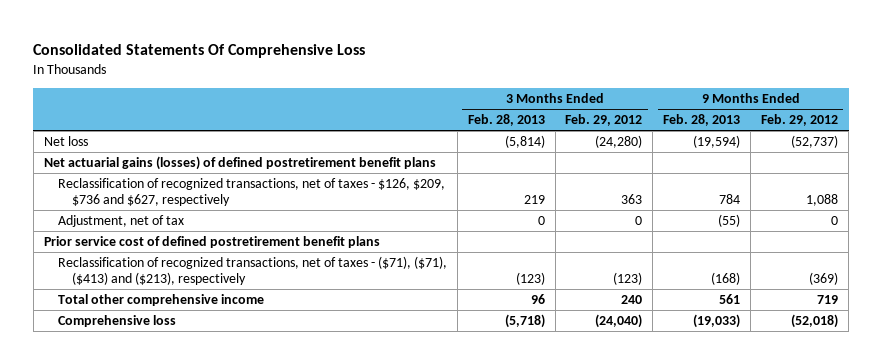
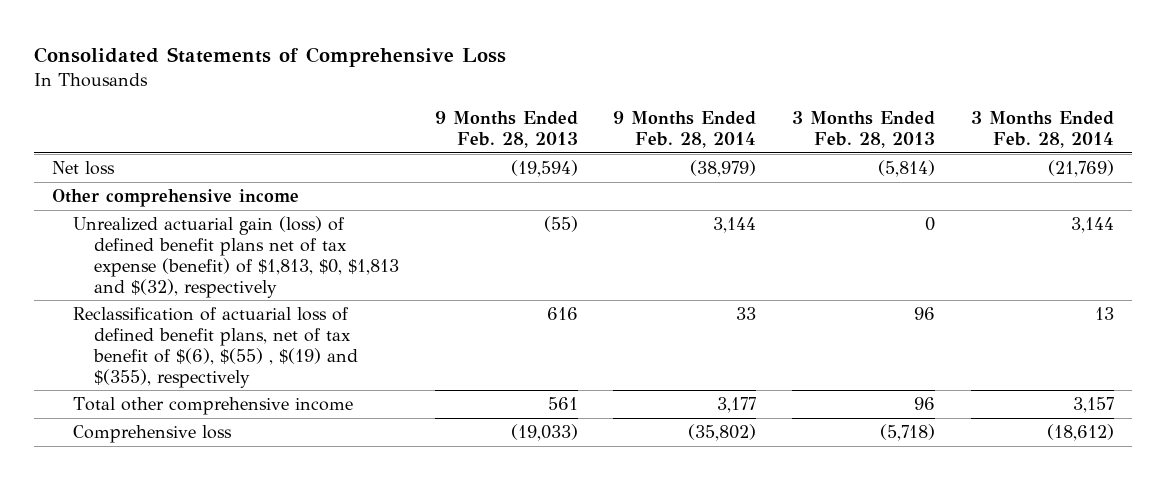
- Consolidated Statements Of Comprehensive Loss
+ Consolidated Statements of Comprehensive Loss
- | 3 Months Ended Feb. 28, 2013 | 3 Months Ended Feb. 29, 2012 | 9 Months Ended Feb. 28, 2013 | 9 Months Ended Feb. 29, 2012
+ | 9 Months Ended Feb. 28, 2013 | 9 Months Ended Feb. 28, 2014 | 3 Months Ended Feb. 28, 2013 | 3 Months Ended Feb. 28, 2014
- Net actuarial gains (losses) of defined postretirement benefit plans
- Reclassification of recognized transactions, net of taxes - $126, $209, $736 and $627, respectively | 219 | 363 | 784 | 1,088
- Adjustment, net of tax | 0 | 0 | (55) | 0
- Prior service cost of defined postretirement benefit plans
- Reclassification of recognized transactions, net of taxes - ($71), ($71), ($413) and ($213), respectively | (123) | (123) | (168) | (369)
+ Other comprehensive income
+ Unrealized actuarial gain (loss) of defined benefit plans net of tax expense (benefit) of $1,813, $0, $1,813 and $(32), respectively | (55) | 3,144 | 0 | 3,144
+ Reclassification of actuarial loss of defined benefit plans, net of tax benefit of $(6), $(55) , $(19) and $(355), respectively | 616 | 33 | 96 | 13

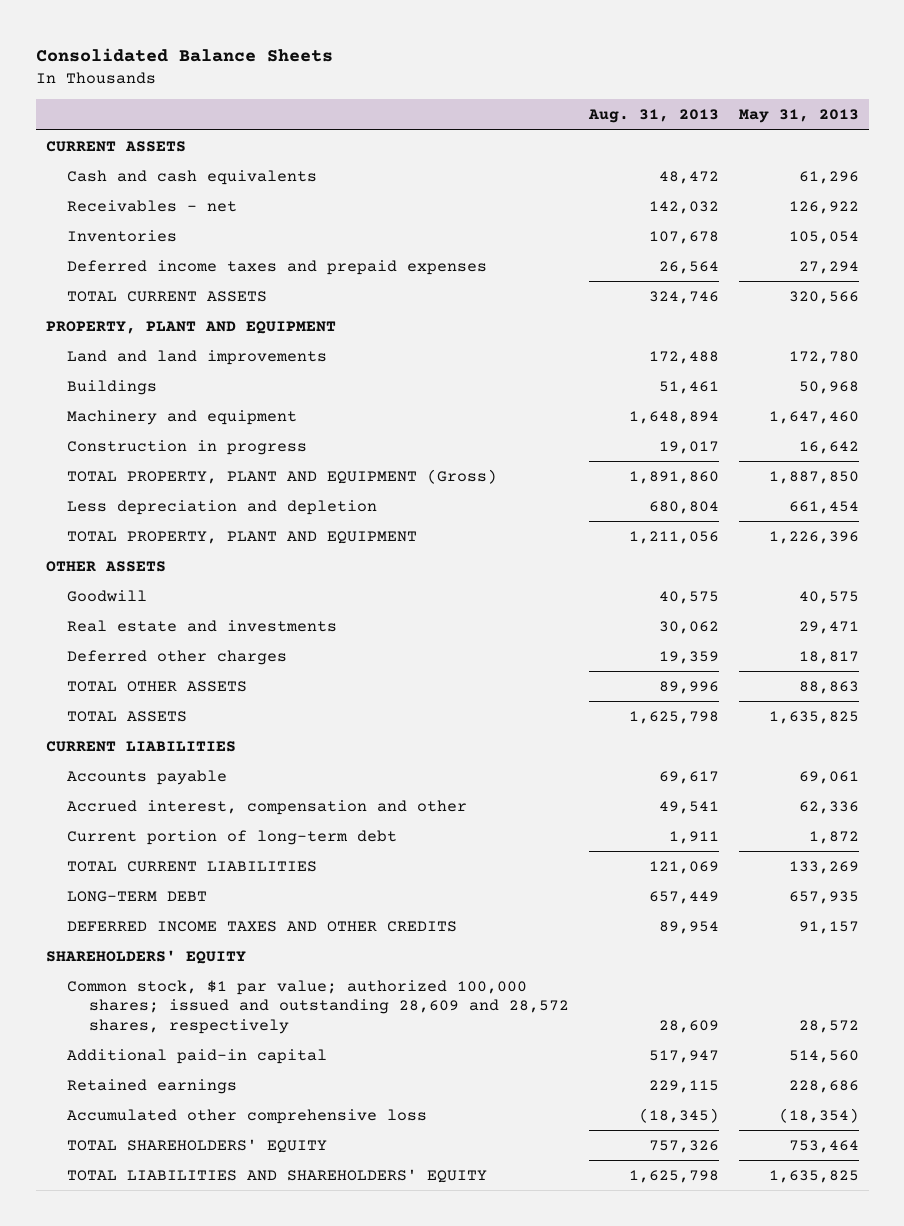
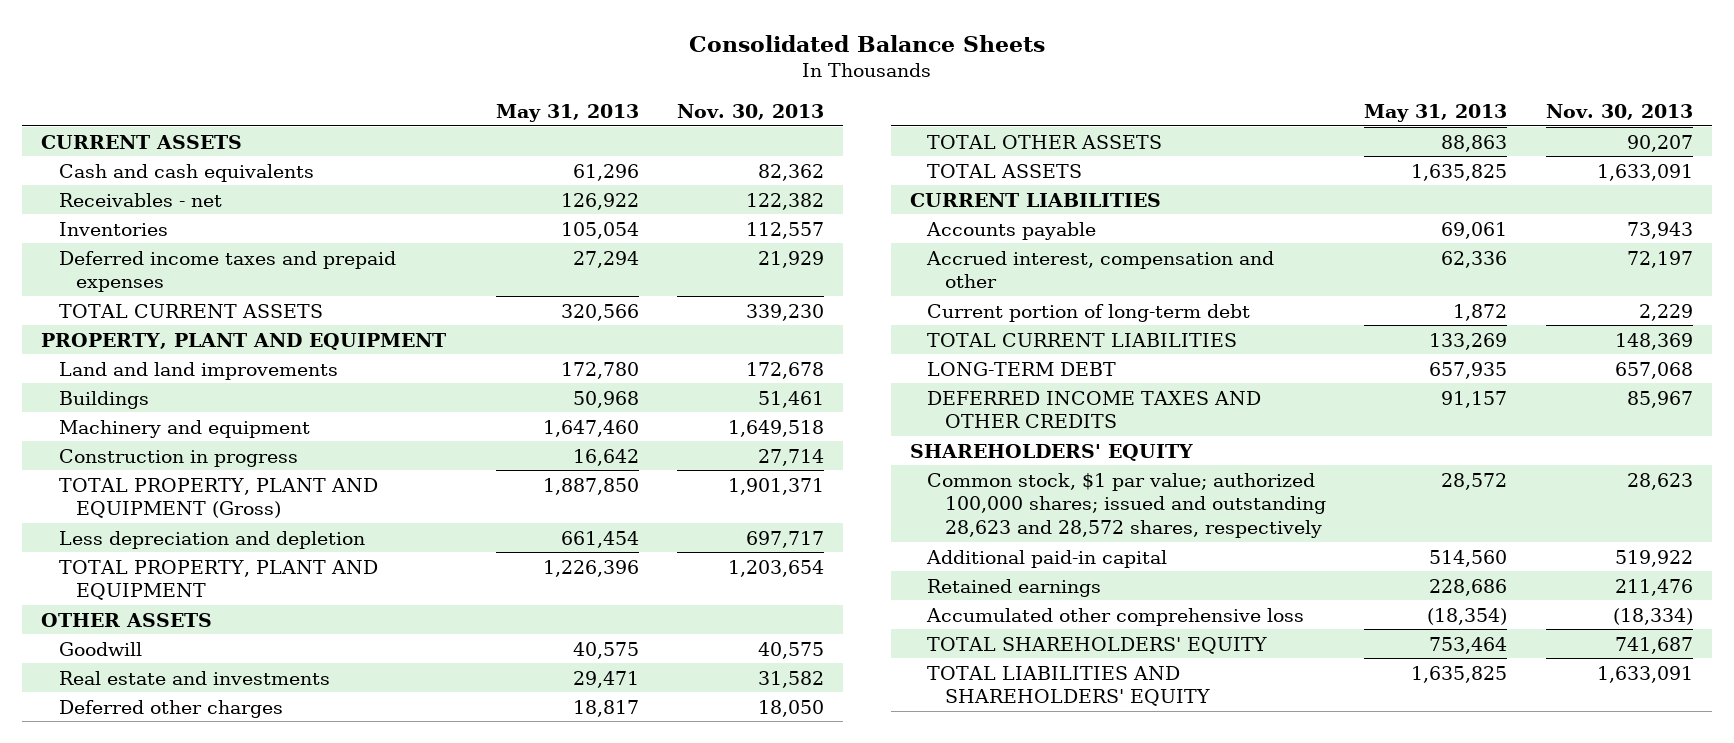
- | Aug. 31, 2013 | May 31, 2013
+ | May 31, 2013 | Nov. 30, 2013
- Common stock, $1 par value; authorized 100,000 shares; issued and outstanding 28,609 and 28,572 shares, respectively | 28,609 | 28,572
+ Common stock, $1 par value; authorized 100,000 shares; issued and outstanding 28,623 and 28,572 shares, respectively | 28,572 | 28,623

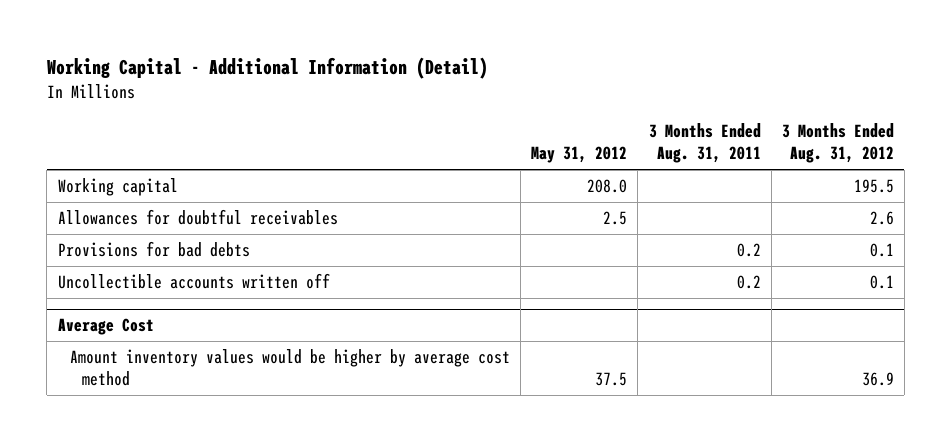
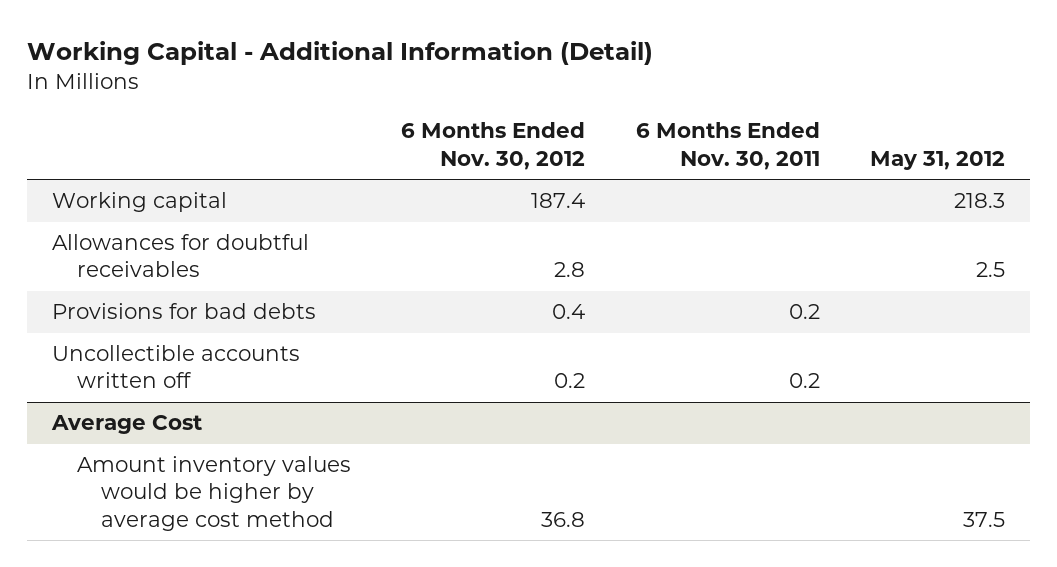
- | May 31, 2012 | 3 Months Ended Aug. 31, 2011 | 3 Months Ended Aug. 31, 2012
+ | 6 Months Ended Nov. 30, 2012 | 6 Months Ended Nov. 30, 2011 | May 31, 2012
- Working capital | 208.0 | | 195.5
+ Working capital | 187.4 | | 218.3

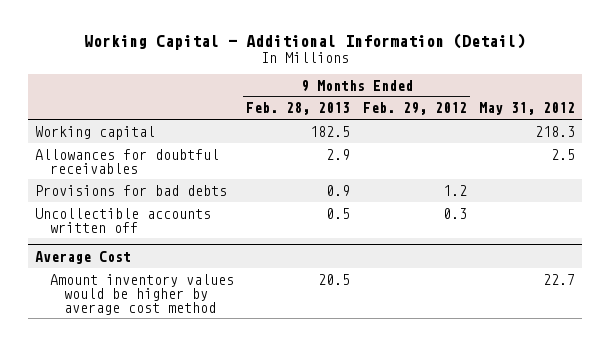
- | 6 Months Ended Nov. 30, 2012 | 6 Months Ended Nov. 30, 2011 | May 31, 2012
+ | 9 Months Ended Feb. 28, 2013 | 9 Months Ended Feb. 29, 2012 | May 31, 2012
@ Average Cost
- Amount inventory values would be higher by average cost method | 36.8 | | 37.5
+ Amount inventory values would be higher by average cost method | 20.5 | | 22.7

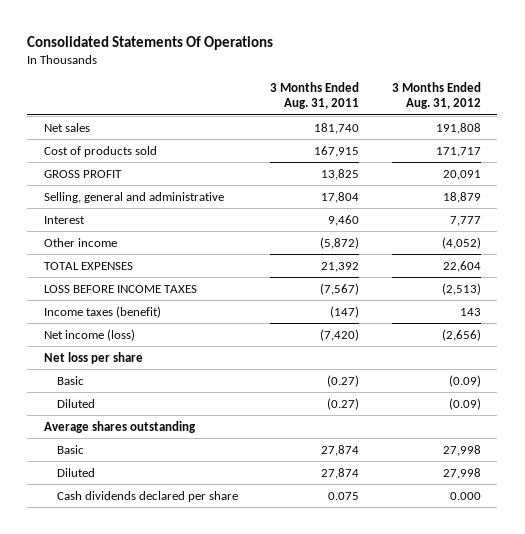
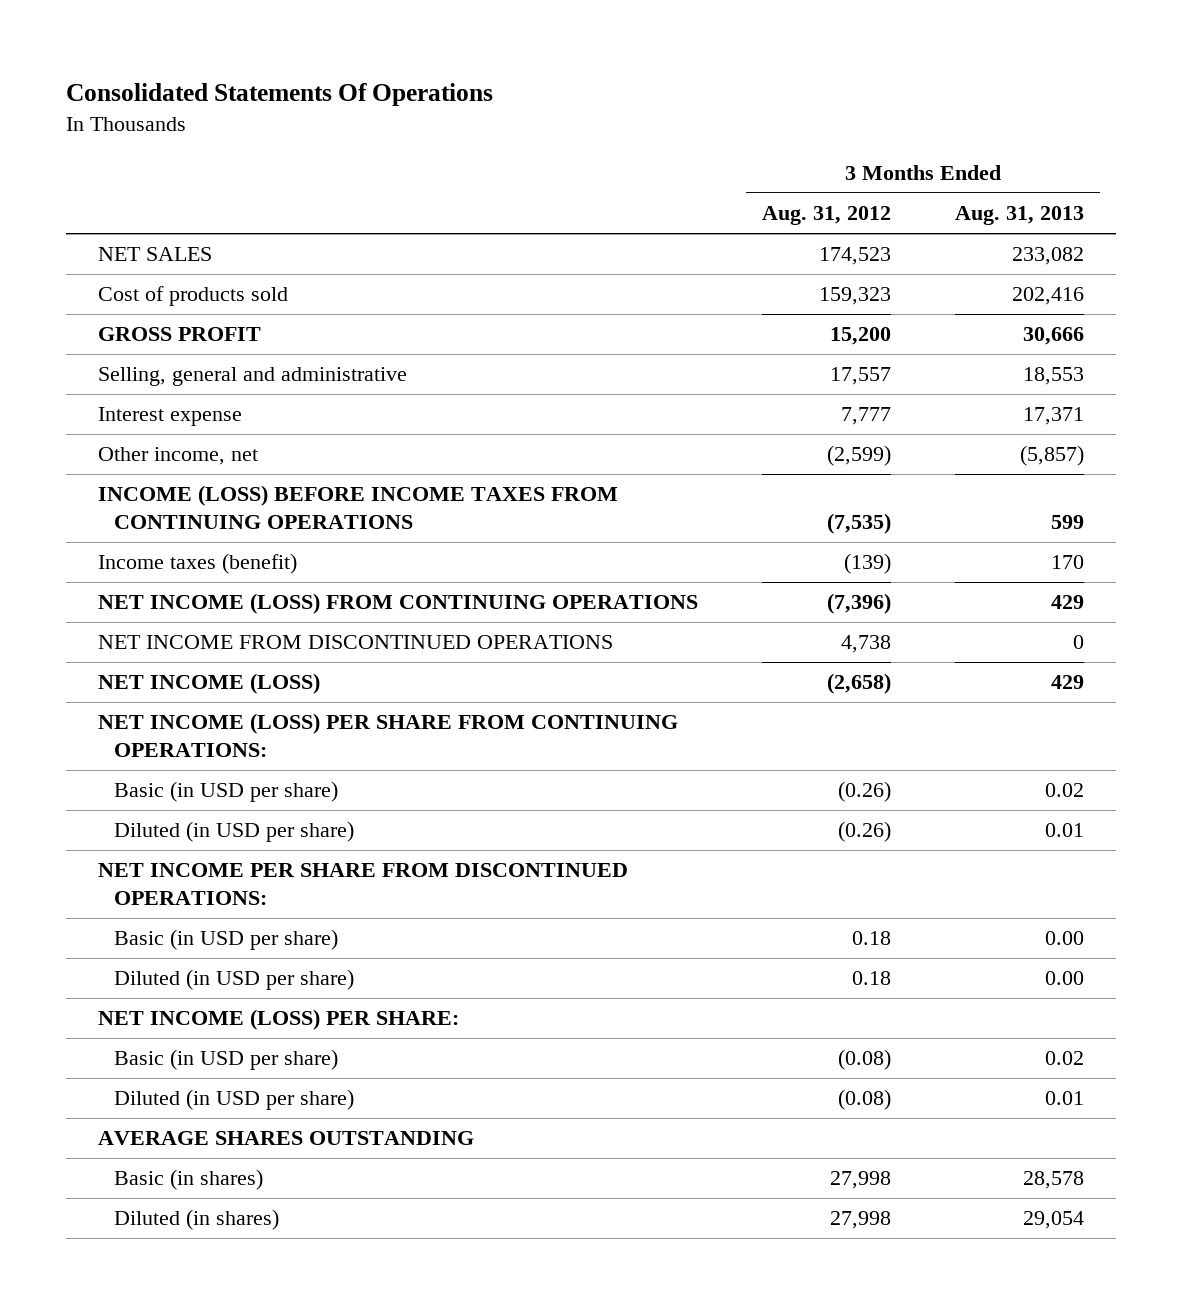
- | 3 Months Ended Aug. 31, 2011 | 3 Months Ended Aug. 31, 2012
+ | 3 Months Ended Aug. 31, 2012 | 3 Months Ended Aug. 31, 2013
- Net sales | 181,740 | 191,808
- Cost of products sold | 167,915 | 171,717
- GROSS PROFIT | 13,825 | 20,091
- Selling, general and administrative | 17,804 | 18,879
- Interest | 9,460 | 7,777
- Other income | (5,872) | (4,052)
- TOTAL EXPENSES | 21,392 | 22,604
- LOSS BEFORE INCOME TAXES | (7,567) | (2,513)
- Income taxes (benefit) | (147) | 143
- Net income (loss) | (7,420) | (2,656)
- Net loss per share
- Basic | (0.27) | (0.09)
- Diluted | (0.27) | (0.09)
- Average shares outstanding
- Basic | 27,874 | 27,998
- Diluted | 27,874 | 27,998
- Cash dividends declared per share | 0.075 | 0.000
+ NET SALES | 174,523 | 233,082
+ Cost of products sold | 159,323 | 202,416
+ GROSS PROFIT | 15,200 | 30,666
+ Selling, general and administrative | 17,557 | 18,553
+ Interest expense | 7,777 | 17,371
+ Other income, net | (2,599) | (5,857)
+ INCOME (LOSS) BEFORE INCOME TAXES FROM CONTINUING OPERATIONS | (7,535) | 599
+ Income taxes (benefit) | (139) | 170
+ NET INCOME (LOSS) FROM CONTINUING OPERATIONS | (7,396) | 429
+ NET INCOME FROM DISCONTINUED OPERATIONS | 4,738 | 0
+ NET INCOME (LOSS) | (2,658) | 429
+ NET INCOME (LOSS) PER SHARE FROM CONTINUING OPERATIONS:
+ Basic (in USD per share) | (0.26) | 0.02
+ Diluted (in USD per share) | (0.26) | 0.01
+ NET INCOME PER SHARE FROM DISCONTINUED OPERATIONS:
+ Basic (in USD per share) | 0.18 | 0.00
+ Diluted (in USD per share) | 0.18 | 0.00
+ NET INCOME (LOSS) PER SHARE:
+ Basic (in USD per share) | (0.08) | 0.02
+ Diluted (in USD per share) | (0.08) | 0.01
+ AVERAGE SHARES OUTSTANDING
+ Basic (in shares) | 27,998 | 28,578
+ Diluted (in shares) | 27,998 | 29,054

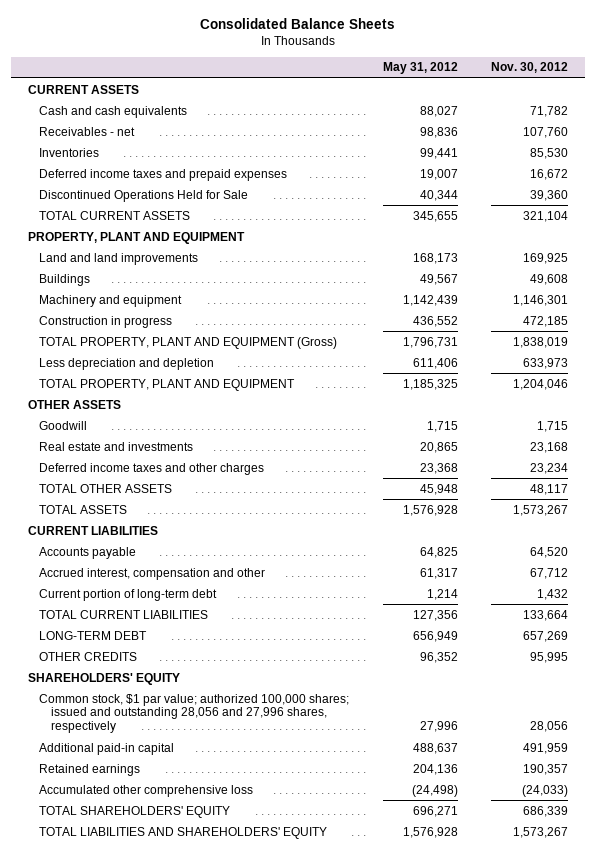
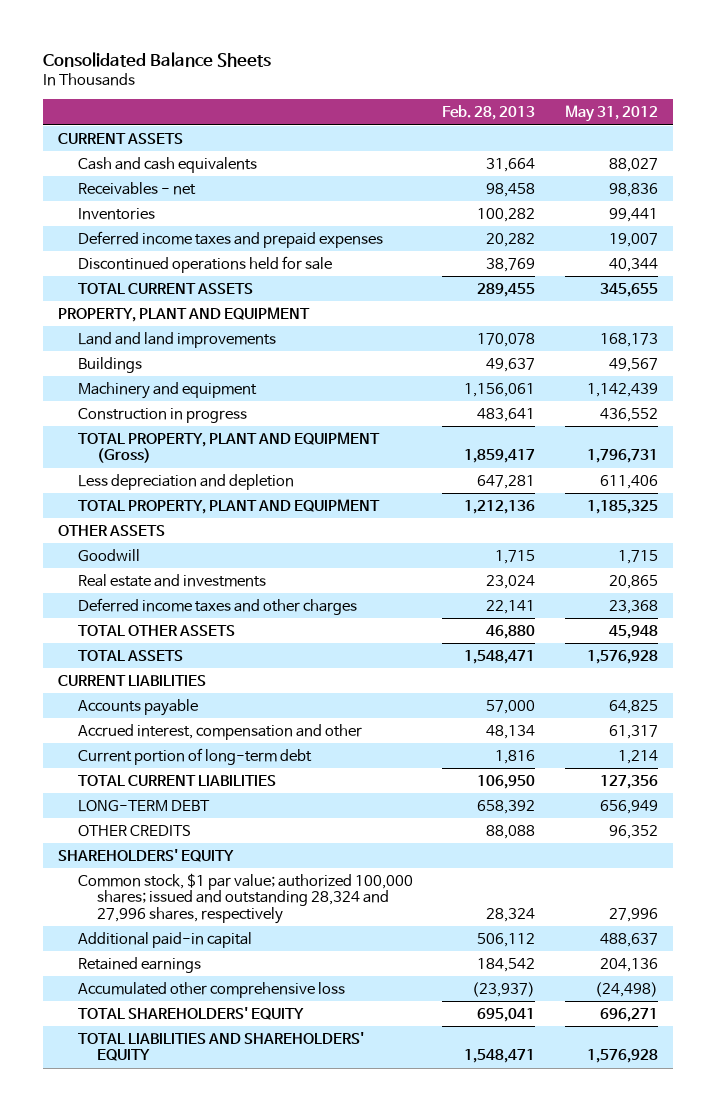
- | May 31, 2012 | Nov. 30, 2012
+ | Feb. 28, 2013 | May 31, 2012
- Discontinued Operations Held for Sale | 40,344 | 39,360
+ Discontinued operations held for sale | 38,769 | 40,344
- Common stock, $1 par value; authorized 100,000 shares; issued and outstanding 28,056 and 27,996 shares, respectively | 27,996 | 28,056
+ Common stock, $1 par value; authorized 100,000 shares; issued and outstanding 28,324 and 27,996 shares, respectively | 28,324 | 27,996

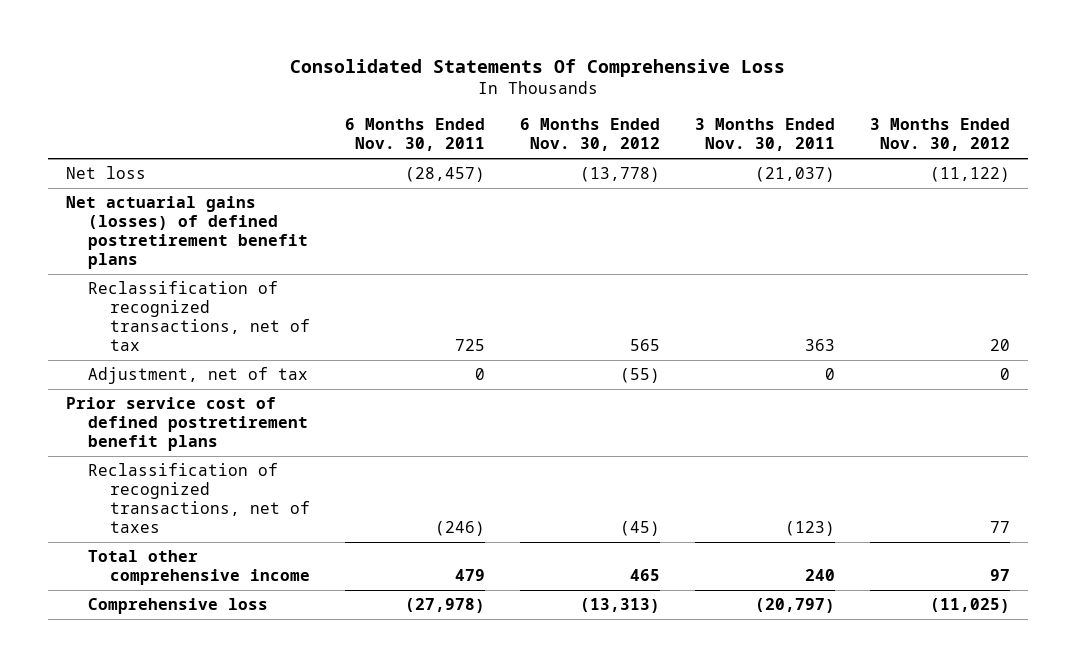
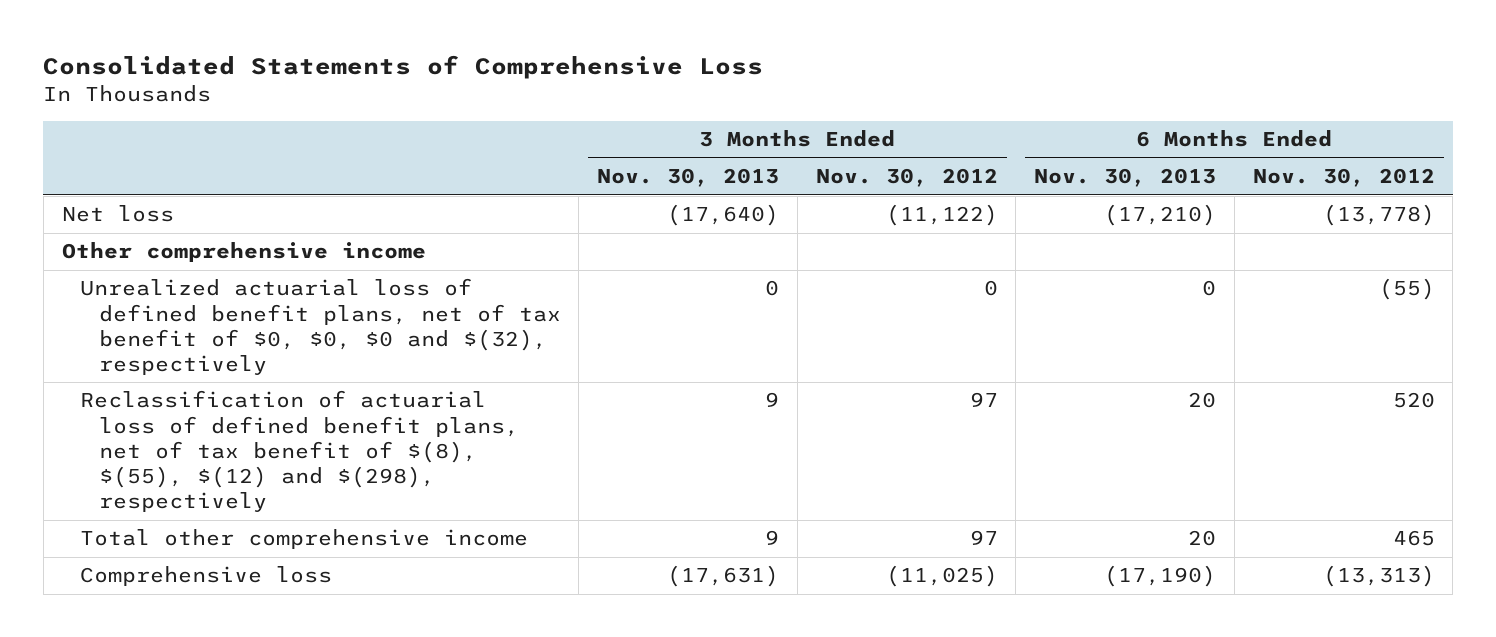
- Consolidated Statements Of Comprehensive Loss
+ Consolidated Statements of Comprehensive Loss
- | 6 Months Ended Nov. 30, 2011 | 6 Months Ended Nov. 30, 2012 | 3 Months Ended Nov. 30, 2011 | 3 Months Ended Nov. 30, 2012
+ | 3 Months Ended Nov. 30, 2013 | 3 Months Ended Nov. 30, 2012 | 6 Months Ended Nov. 30, 2013 | 6 Months Ended Nov. 30, 2012
- Net actuarial gains (losses) of defined postretirement benefit plans
- Reclassification of recognized transactions, net of tax | 725 | 565 | 363 | 20
- Adjustment, net of tax | 0 | (55) | 0 | 0
- Prior service cost of defined postretirement benefit plans
- Reclassification of recognized transactions, net of taxes | (246) | (45) | (123) | 77
+ Other comprehensive income
+ Unrealized actuarial loss of defined benefit plans, net of tax benefit of $0, $0, $0 and $(32), respectively | 0 | 0 | 0 | (55)
+ Reclassification of actuarial loss of defined benefit plans, net of tax benefit of $(8), $(55), $(12) and $(298), respectively | 9 | 97 | 20 | 520

